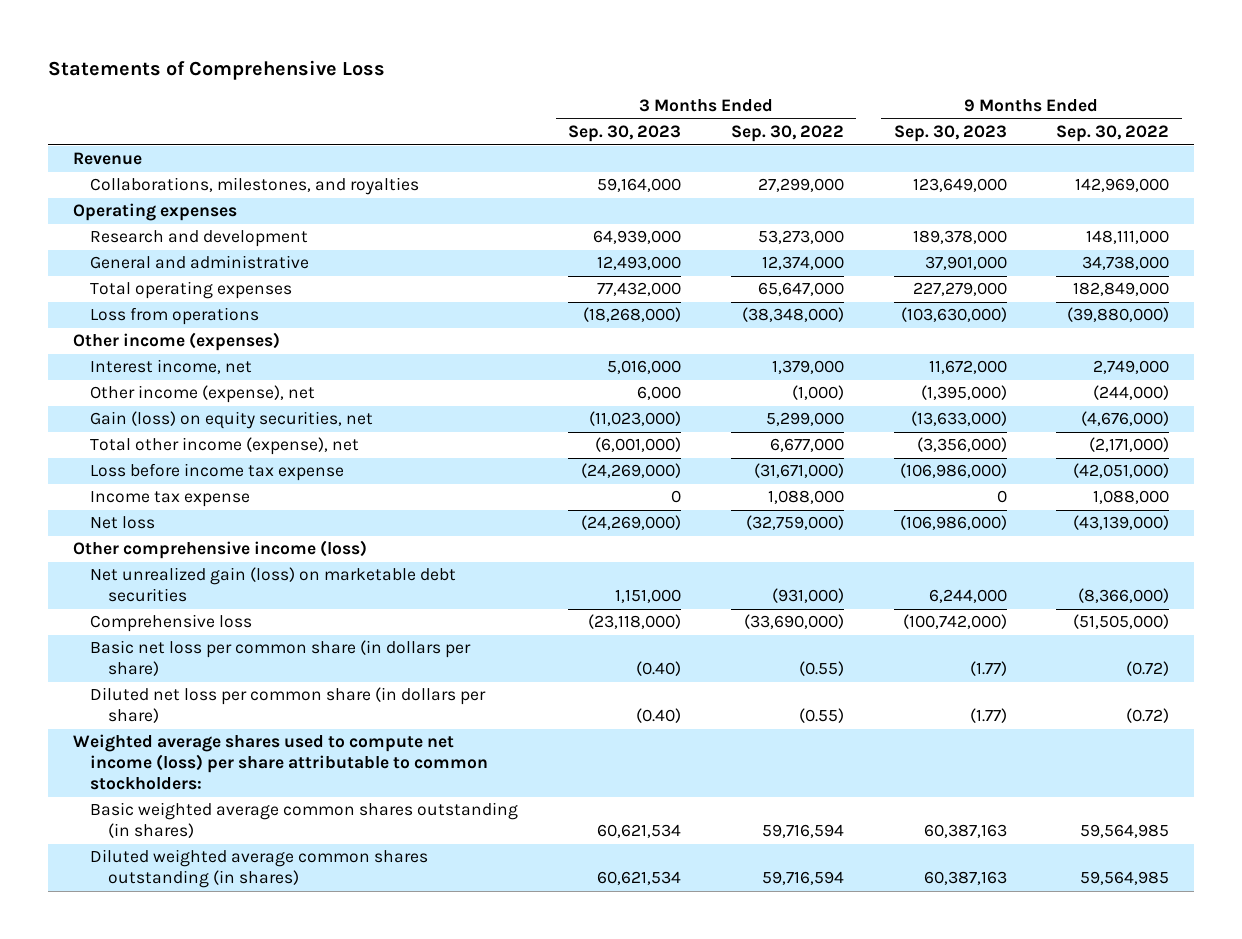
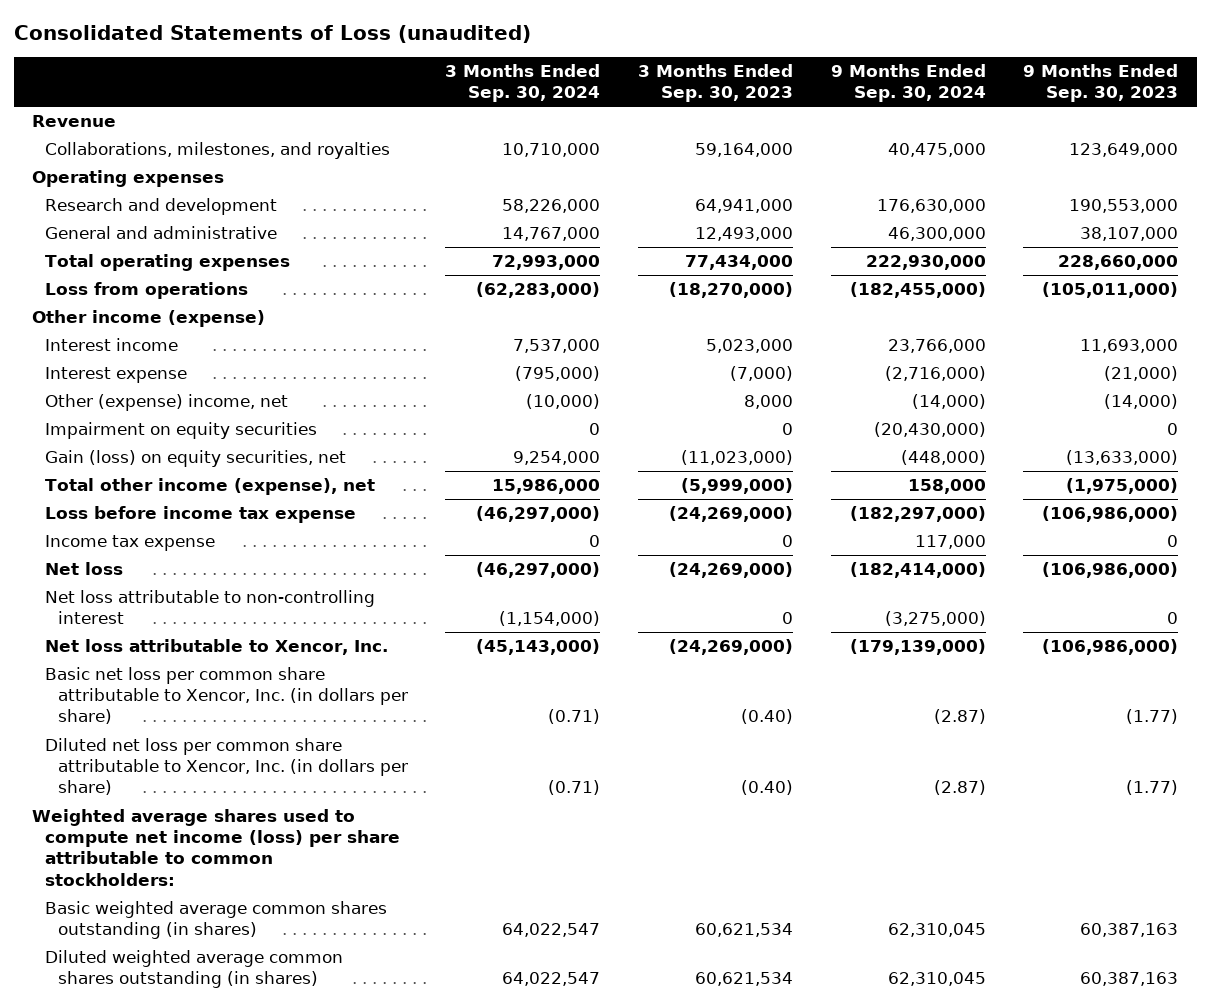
- Statements of Comprehensive Loss
+ Consolidated Statements of Loss (unaudited)
- | 3 Months Ended Sep. 30, 2023 | 3 Months Ended Sep. 30, 2022 | 9 Months Ended Sep. 30, 2023 | 9 Months Ended Sep. 30, 2022
+ | 3 Months Ended Sep. 30, 2024 | 3 Months Ended Sep. 30, 2023 | 9 Months Ended Sep. 30, 2024 | 9 Months Ended Sep. 30, 2023
- Research and development | 64,939,000 | 53,273,000 | 189,378,000 | 148,111,000
- General and administrative | 12,493,000 | 12,374,000 | 37,901,000 | 34,738,000
- Total operating expenses | 77,432,000 | 65,647,000 | 227,279,000 | 182,849,000
- Loss from operations | (18,268,000) | (38,348,000) | (103,630,000) | (39,880,000)
- Other income (expenses)
- Interest income, net | 5,016,000 | 1,379,000 | 11,672,000 | 2,749,000
- Other income (expense), net | 6,000 | (1,000) | (1,395,000) | (244,000)
+ Research and development | 58,226,000 | 64,941,000 | 176,630,000 | 190,553,000
+ General and administrative | 14,767,000 | 12,493,000 | 46,300,000 | 38,107,000
+ Total operating expenses | 72,993,000 | 77,434,000 | 222,930,000 | 228,660,000
+ Loss from operations | (62,283,000) | (18,270,000) | (182,455,000) | (105,011,000)
+ Other income (expense)
+ Interest income | 7,537,000 | 5,023,000 | 23,766,000 | 11,693,000
+ Interest expense | (795,000) | (7,000) | (2,716,000) | (21,000)
+ Other (expense) income, net | (10,000) | 8,000 | (14,000) | (14,000)
+ Impairment on equity securities | 0 | 0 | (20,430,000) | 0
- Total other income (expense), net | (6,001,000) | 6,677,000 | (3,356,000) | (2,171,000)
+ Total other income (expense), net | 15,986,000 | (5,999,000) | 158,000 | (1,975,000)
- Other comprehensive income (loss)
- Net unrealized gain (loss) on marketable debt securities | 1,151,000 | (931,000) | 6,244,000 | (8,366,000)
- Comprehensive loss | (23,118,000) | (33,690,000) | (100,742,000) | (51,505,000)
- Basic net loss per common share (in dollars per share) | (0.40) | (0.55) | (1.77) | (0.72)
- Diluted net loss per common share (in dollars per share) | (0.40) | (0.55) | (1.77) | (0.72)
+ Net loss attributable to non-controlling interest | (1,154,000) | 0 | (3,275,000) | 0
+ Net loss attributable to Xencor, Inc. | (45,143,000) | (24,269,000) | (179,139,000) | (106,986,000)
+ Basic net loss per common share attributable to Xencor, Inc. (in dollars per share) | (0.71) | (0.40) | (2.87) | (1.77)
+ Diluted net loss per common share attributable to Xencor, Inc. (in dollars per share) | (0.71) | (0.40) | (2.87) | (1.77)

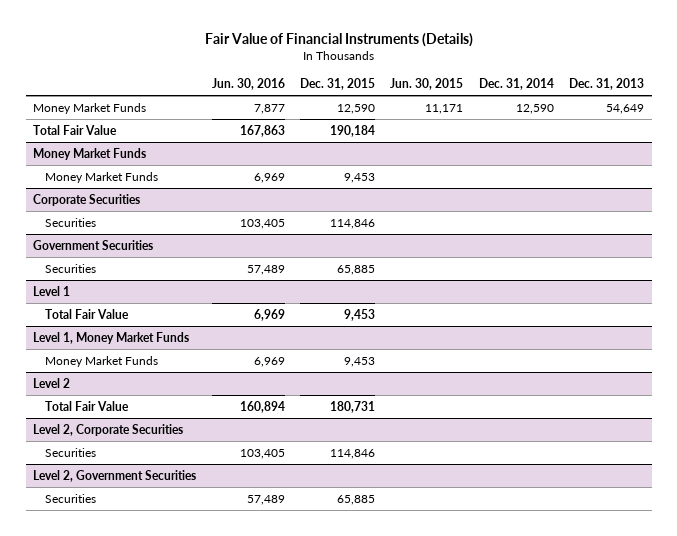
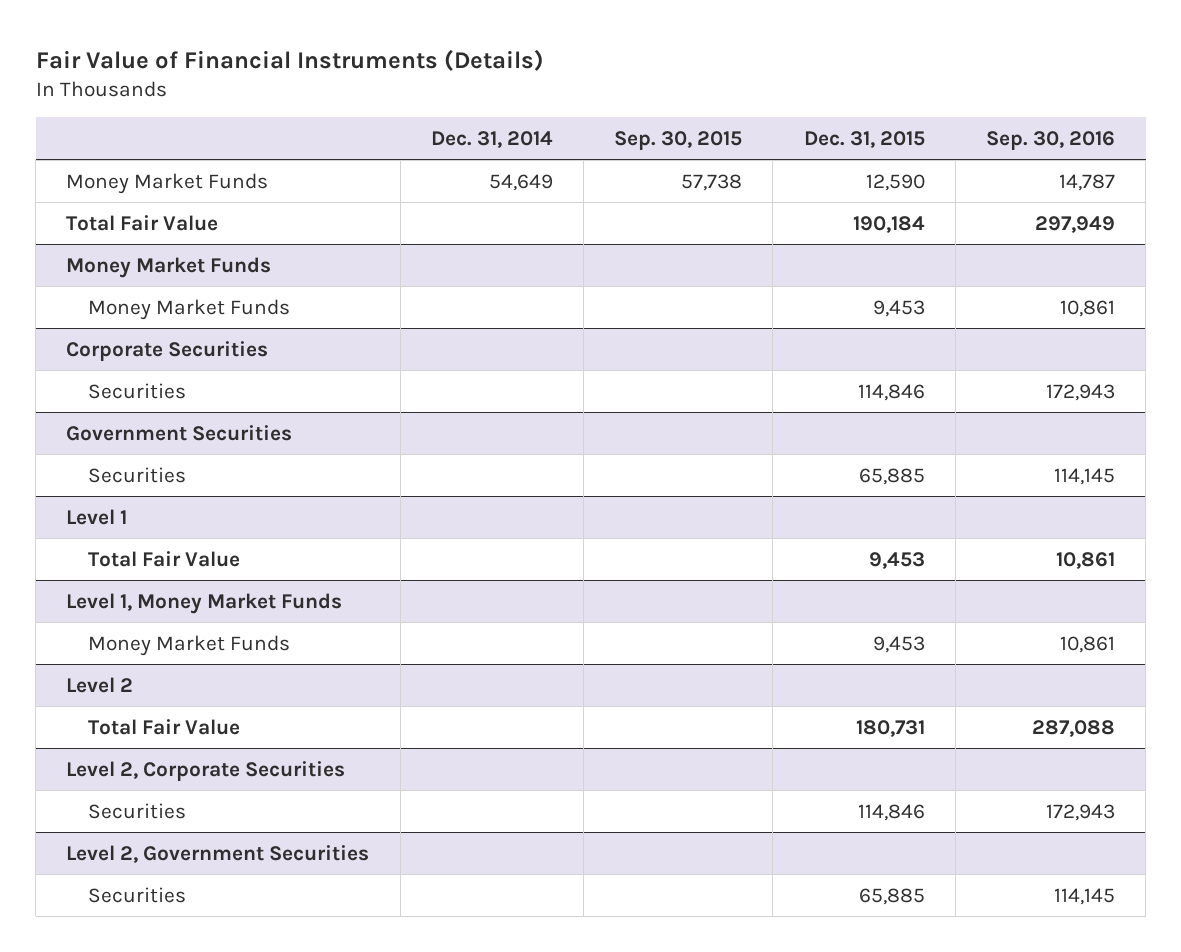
- | Jun. 30, 2016 | Dec. 31, 2015 | Jun. 30, 2015 | Dec. 31, 2014 | Dec. 31, 2013
+ | Dec. 31, 2014 | Sep. 30, 2015 | Dec. 31, 2015 | Sep. 30, 2016
- Money Market Funds | 7,877 | 12,590 | 11,171 | 12,590 | 54,649
+ Money Market Funds | 54,649 | 57,738 | 12,590 | 14,787

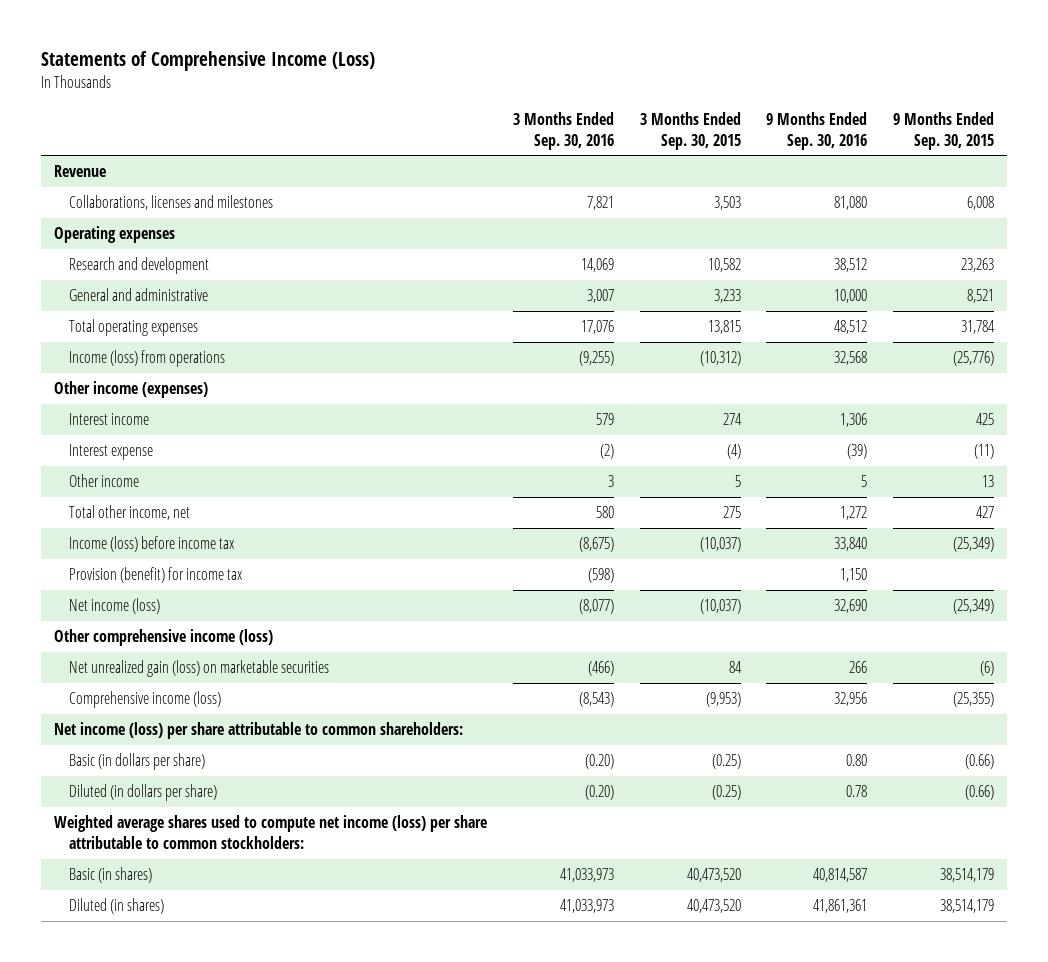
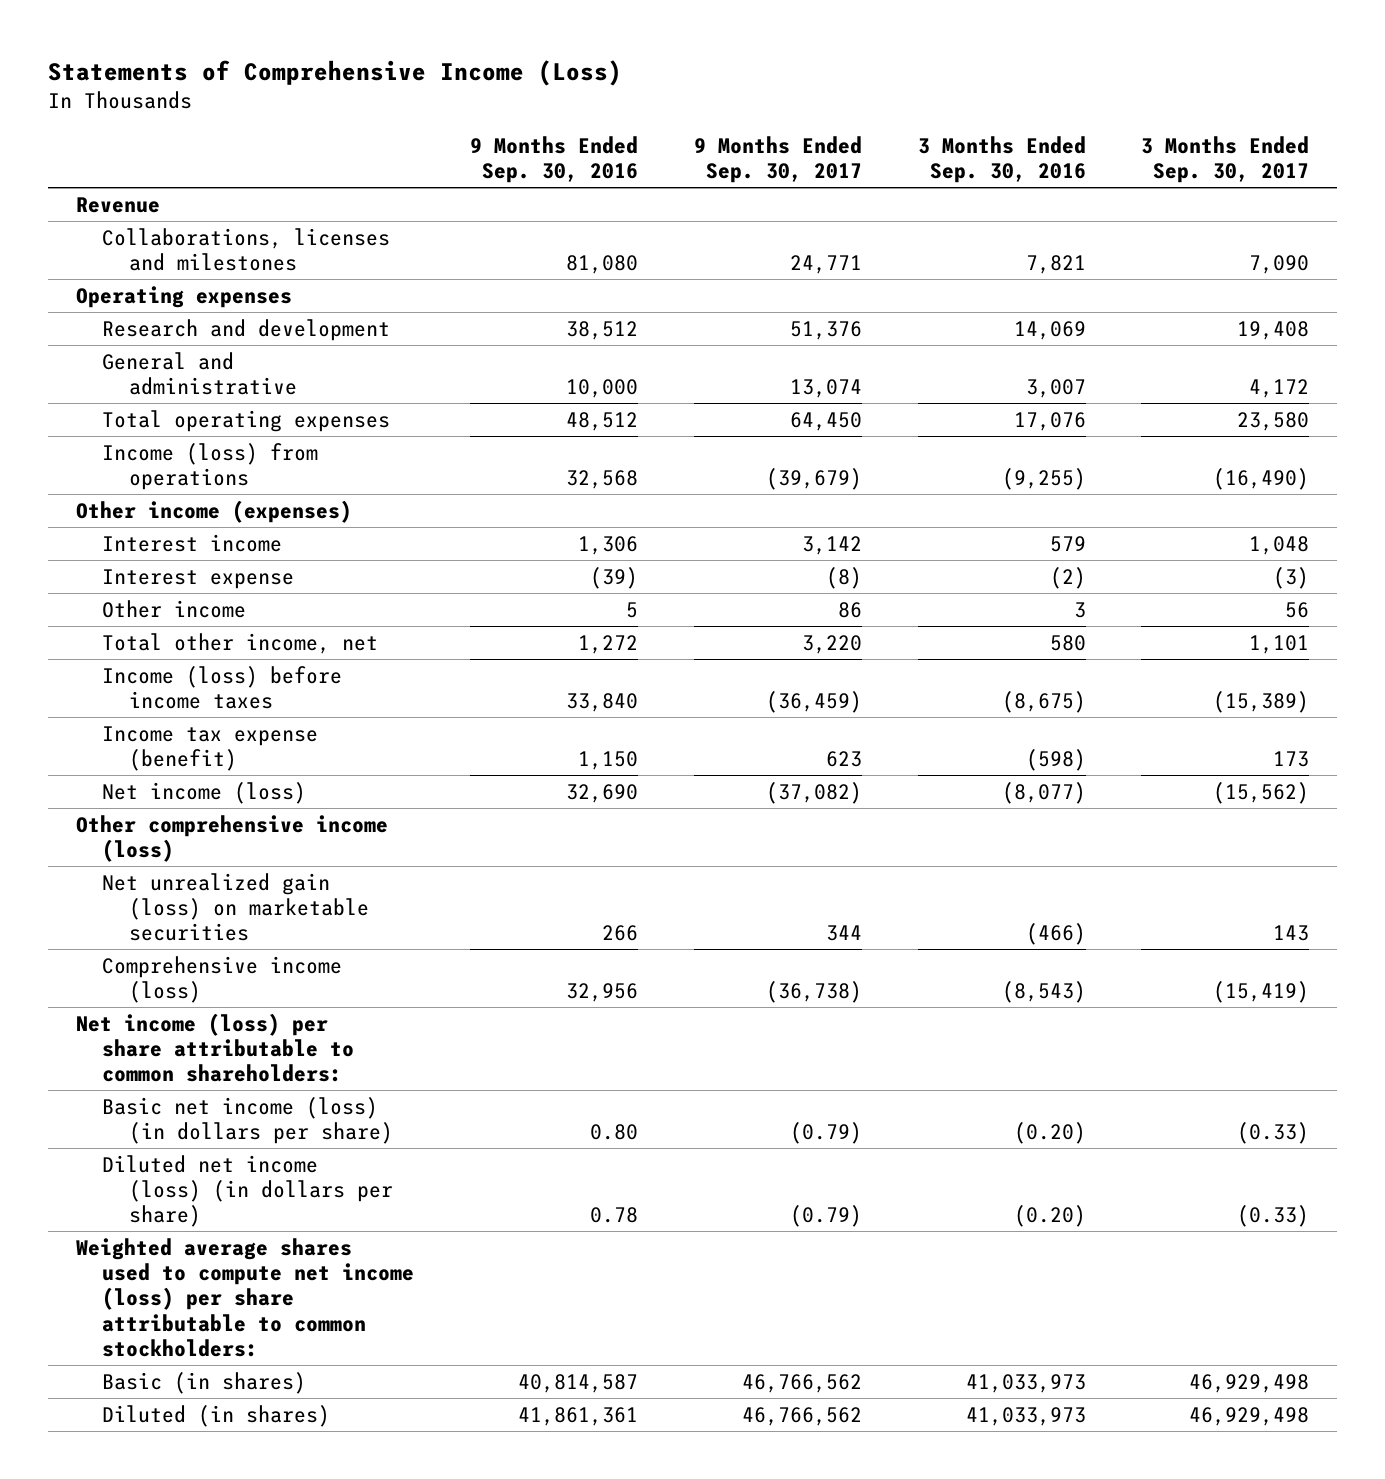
- | 3 Months Ended Sep. 30, 2016 | 3 Months Ended Sep. 30, 2015 | 9 Months Ended Sep. 30, 2016 | 9 Months Ended Sep. 30, 2015
+ | 9 Months Ended Sep. 30, 2016 | 9 Months Ended Sep. 30, 2017 | 3 Months Ended Sep. 30, 2016 | 3 Months Ended Sep. 30, 2017
- Income (loss) before income tax | (8,675) | (10,037) | 33,840 | (25,349)
- Provision (benefit) for income tax | (598) | | 1,150 |
+ Income (loss) before income taxes | 33,840 | (36,459) | (8,675) | (15,389)
+ Income tax expense (benefit) | 1,150 | 623 | (598) | 173
- Basic (in dollars per share) | (0.20) | (0.25) | 0.80 | (0.66)
- Diluted (in dollars per share) | (0.20) | (0.25) | 0.78 | (0.66)
+ Basic net income (loss) (in dollars per share) | 0.80 | (0.79) | (0.20) | (0.33)
+ Diluted net income (loss) (in dollars per share) | 0.78 | (0.79) | (0.20) | (0.33)

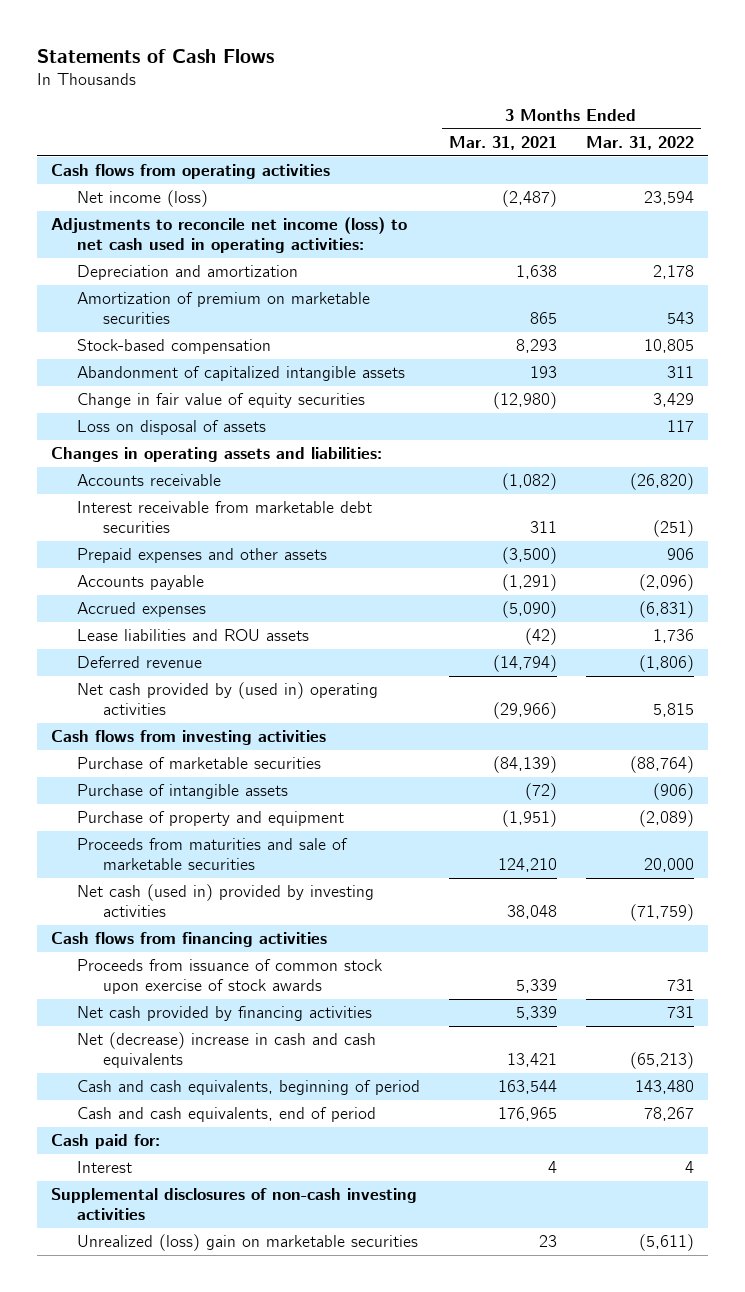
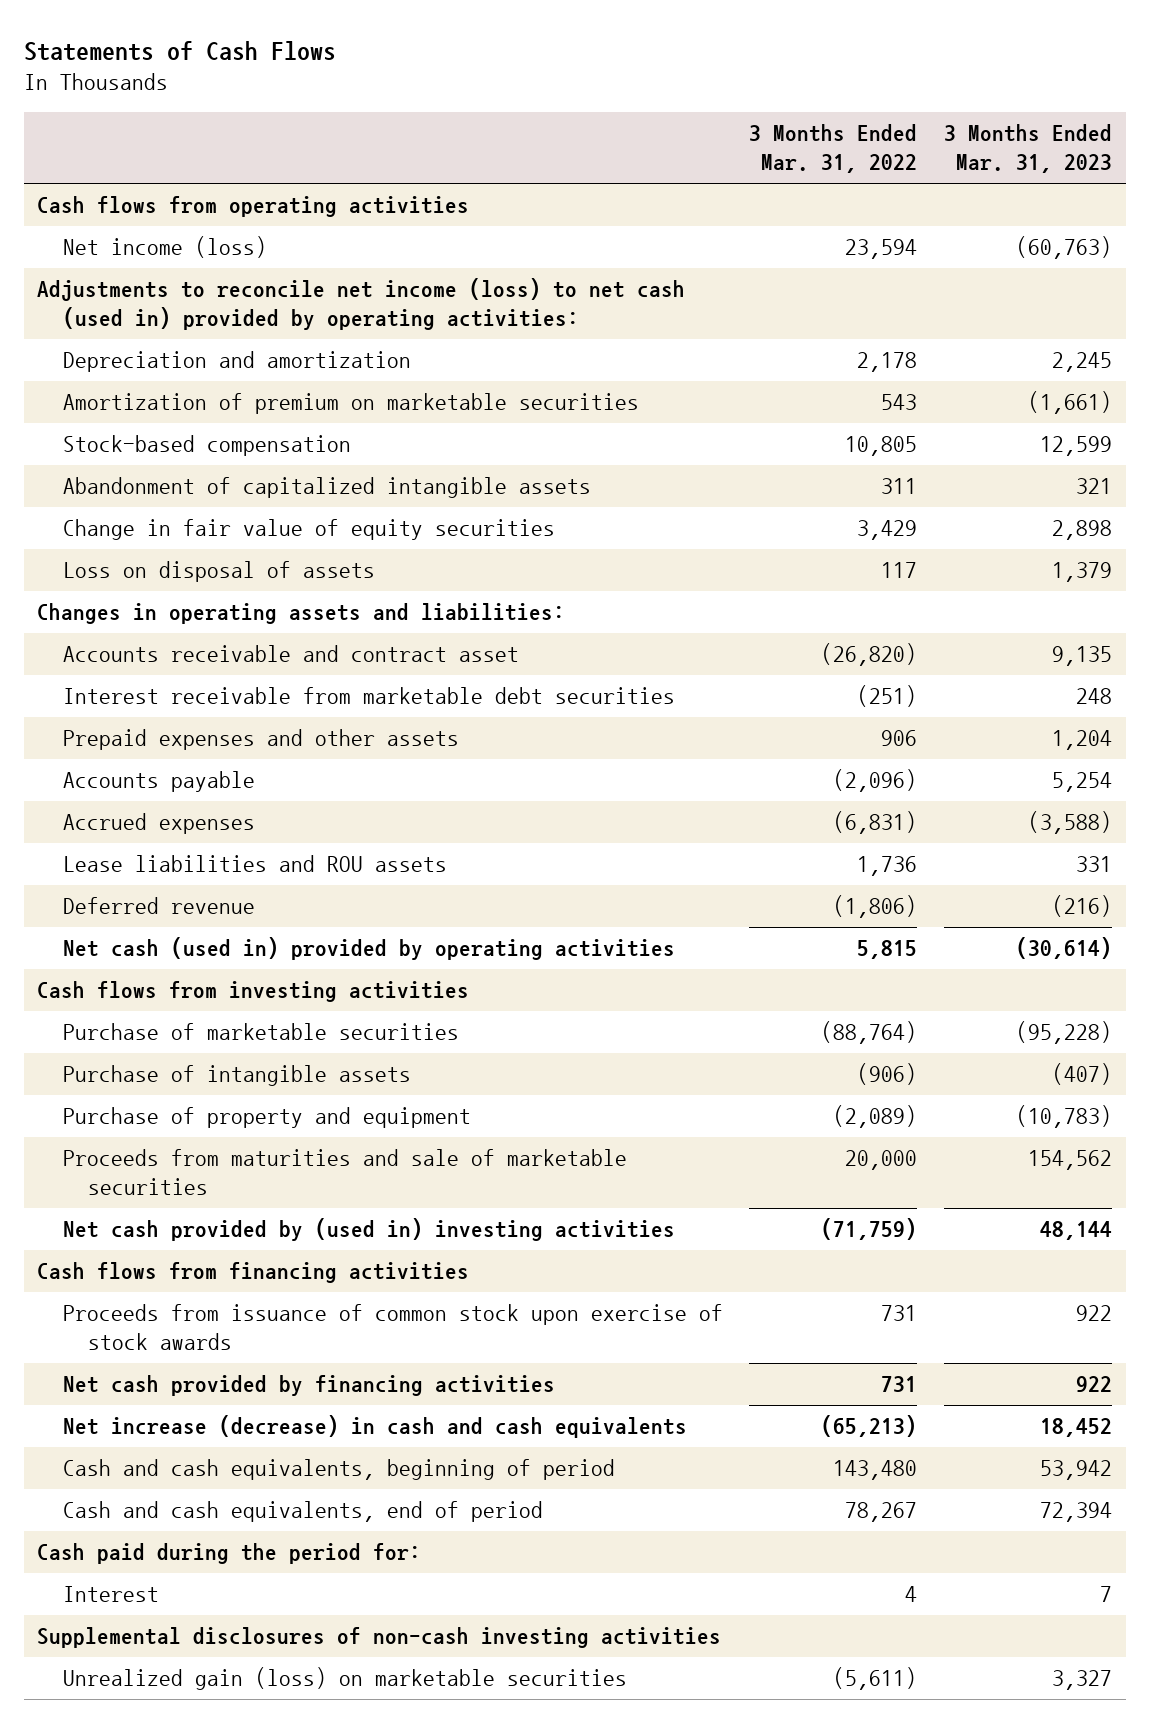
- | 3 Months Ended Mar. 31, 2021 | 3 Months Ended Mar. 31, 2022
+ | 3 Months Ended Mar. 31, 2022 | 3 Months Ended Mar. 31, 2023
- Adjustments to reconcile net income (loss) to net cash used in operating activities:
+ Adjustments to reconcile net income (loss) to net cash (used in) provided by operating activities:
- Accounts receivable | (1,082) | (26,820)
+ Accounts receivable and contract asset | (26,820) | 9,135
- Net cash provided by (used in) operating activities | (29,966) | 5,815
+ Net cash (used in) provided by operating activities | 5,815 | (30,614)
- Net cash (used in) provided by investing activities | 38,048 | (71,759)
+ Net cash provided by (used in) investing activities | (71,759) | 48,144
- Net (decrease) increase in cash and cash equivalents | 13,421 | (65,213)
+ Net increase (decrease) in cash and cash equivalents | (65,213) | 18,452
- Cash paid for:
+ Cash paid during the period for:
- Unrealized (loss) gain on marketable securities | 23 | (5,611)
+ Unrealized gain (loss) on marketable securities | (5,611) | 3,327

